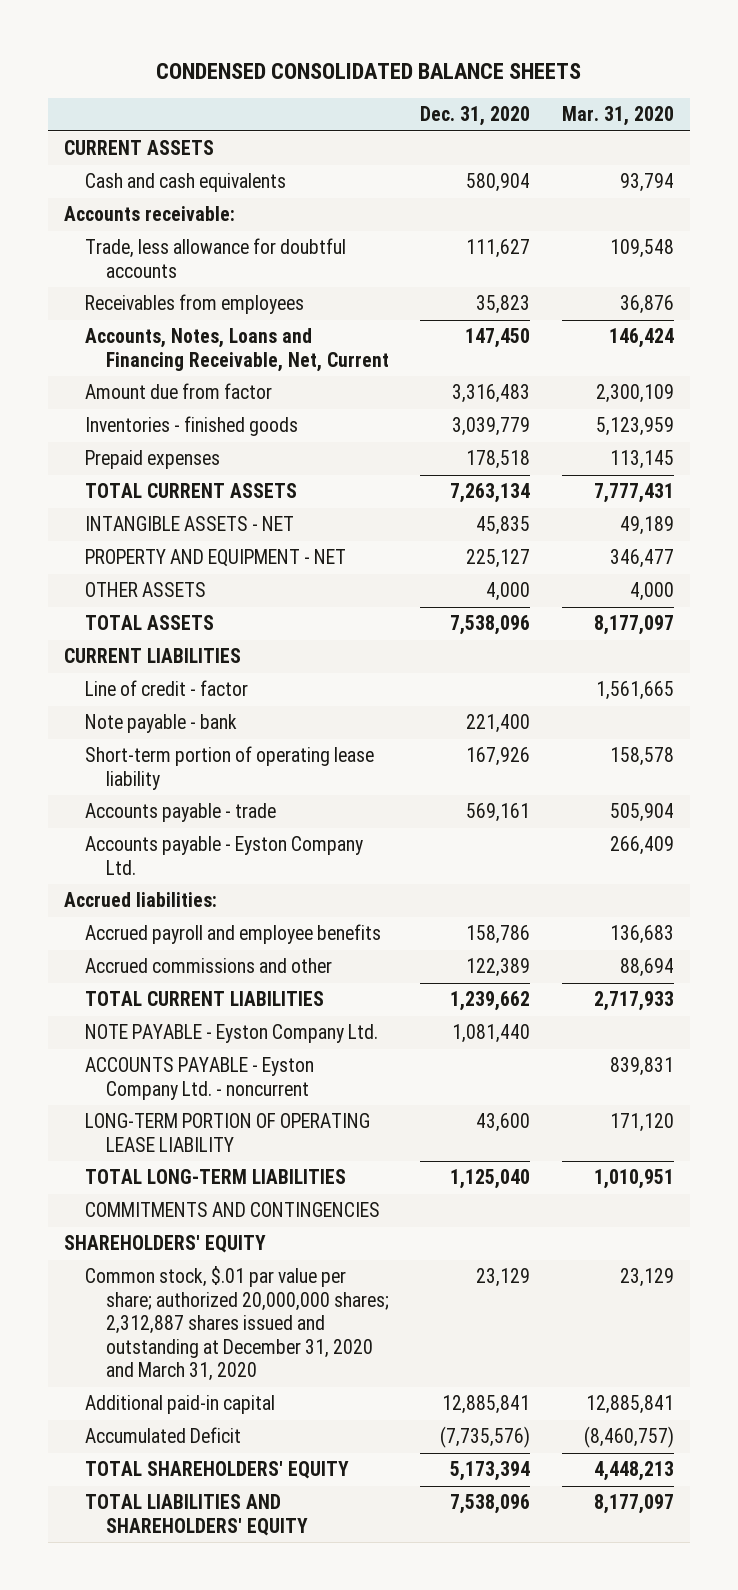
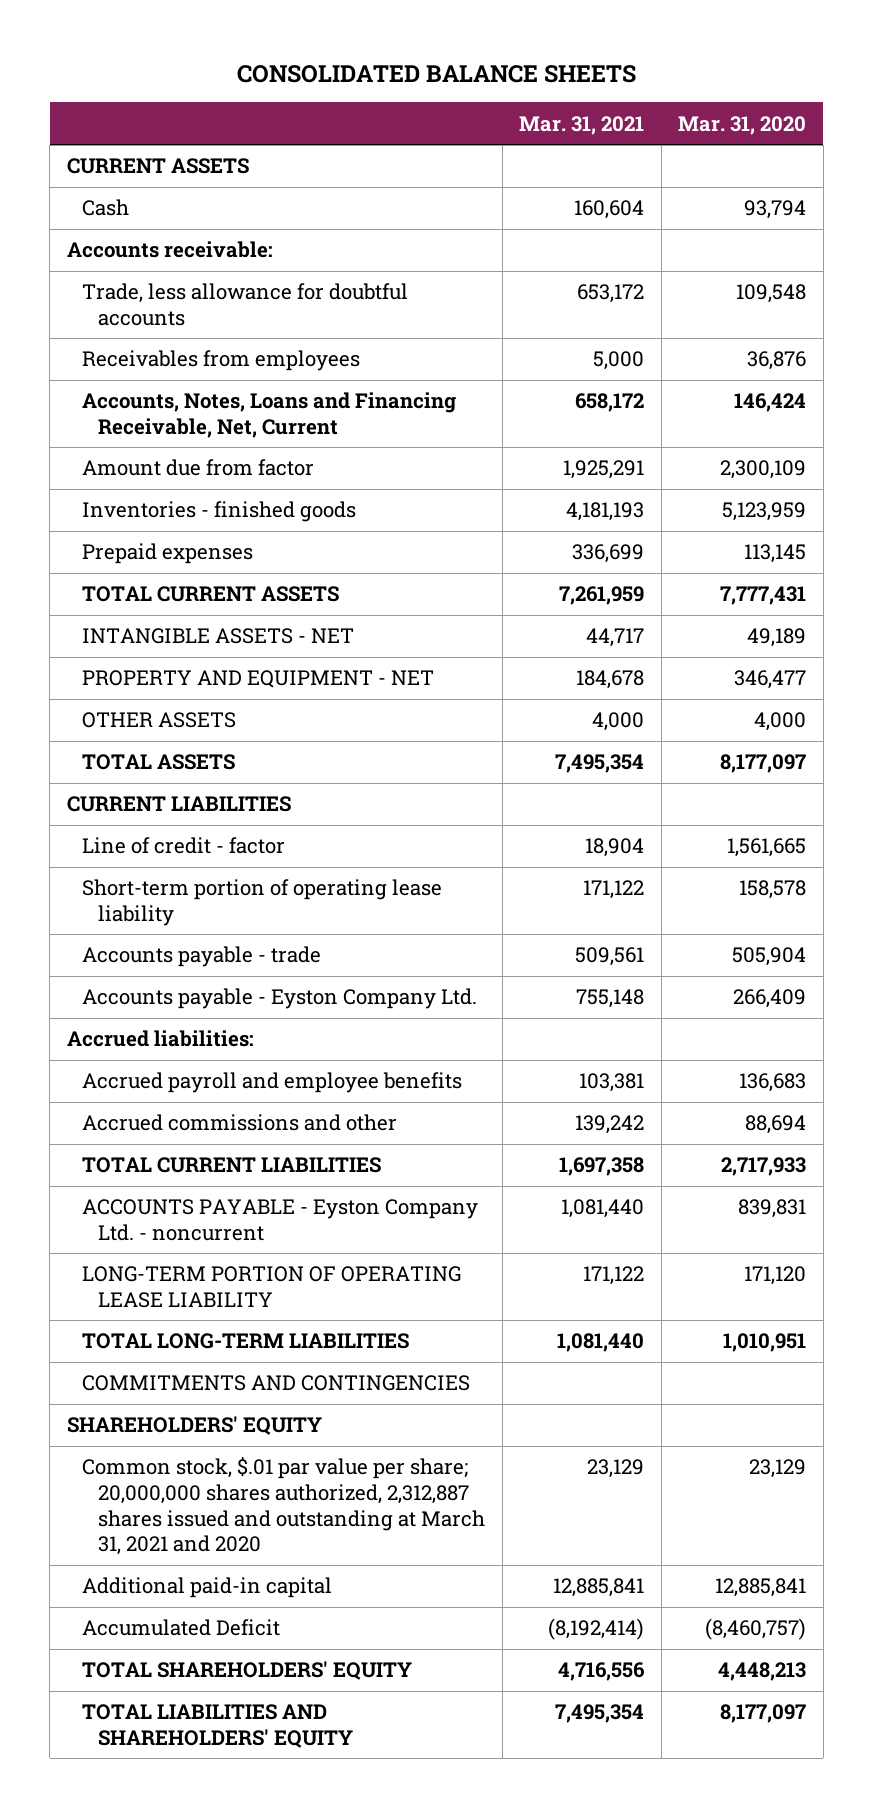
- CONDENSED CONSOLIDATED BALANCE SHEETS
+ CONSOLIDATED BALANCE SHEETS
- | Dec. 31, 2020 | Mar. 31, 2020
+ | Mar. 31, 2021 | Mar. 31, 2020
- Cash and cash equivalents | 580,904 | 93,794
+ Cash | 160,604 | 93,794
- Note payable - bank | 221,400 |
- NOTE PAYABLE - Eyston Company Ltd. | 1,081,440 |
- Common stock, $.01 par value per share; authorized 20,000,000 shares; 2,312,887 shares issued and outstanding at December 31, 2020 and March 31, 2020 | 23,129 | 23,129
+ Common stock, $.01 par value per share; 20,000,000 shares authorized, 2,312,887 shares issued and outstanding at March 31, 2021 and 2020 | 23,129 | 23,129

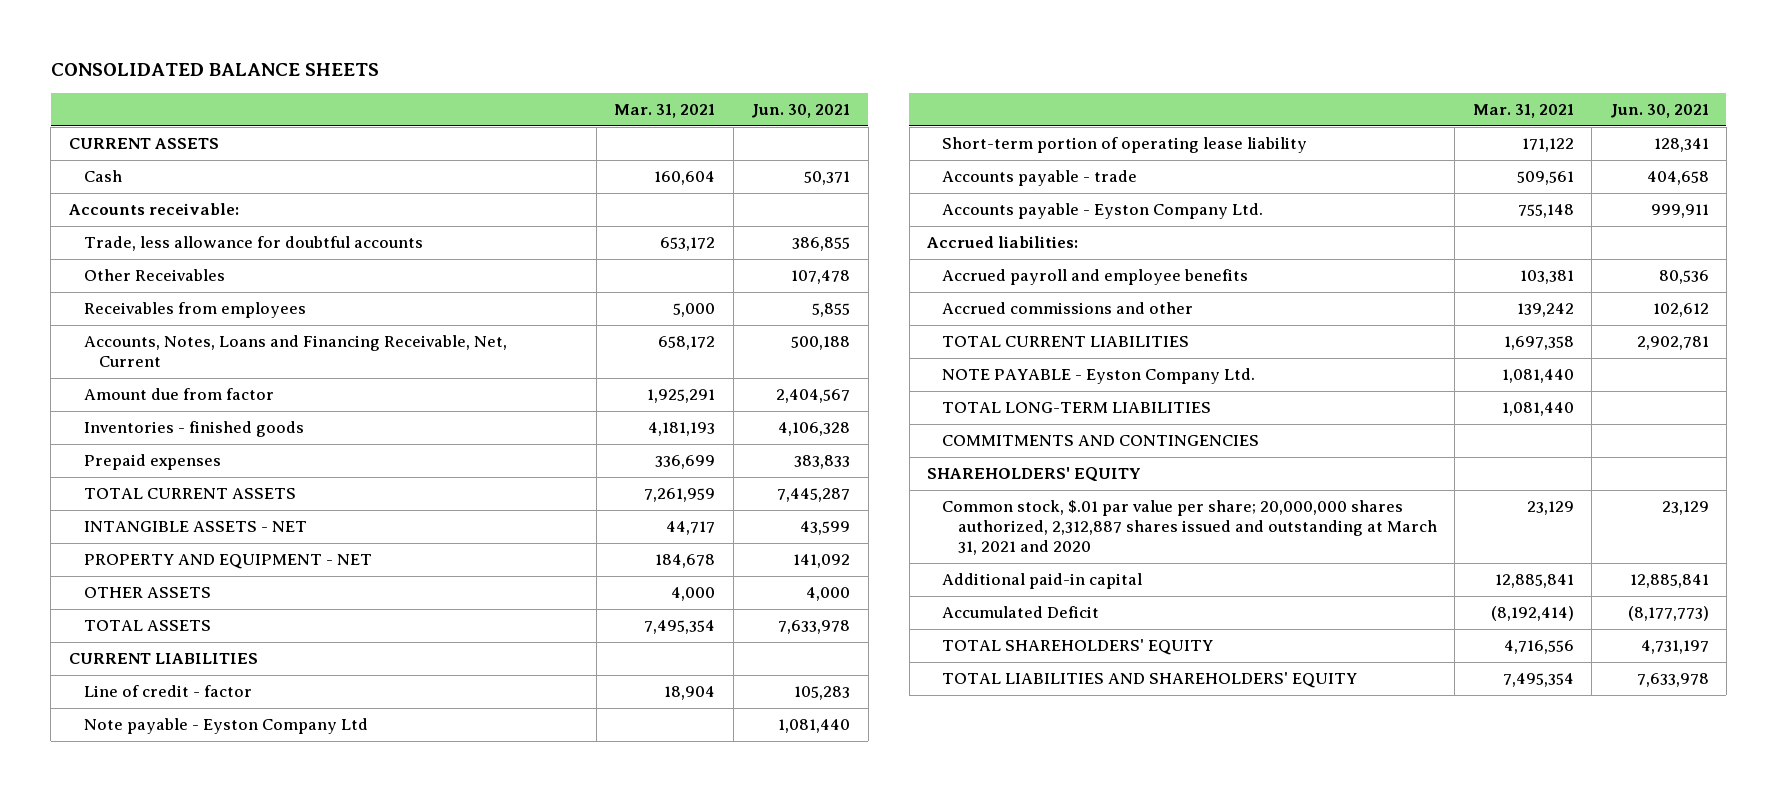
- | Mar. 31, 2021 | Mar. 31, 2020
+ | Mar. 31, 2021 | Jun. 30, 2021
+ Other Receivables | | 107,478
+ Note payable - Eyston Company Ltd | | 1,081,440
- ACCOUNTS PAYABLE - Eyston Company Ltd. - noncurrent | 1,081,440 | 839,831
- LONG-TERM PORTION OF OPERATING LEASE LIABILITY | 171,122 | 171,120
+ NOTE PAYABLE - Eyston Company Ltd. | 1,081,440 |

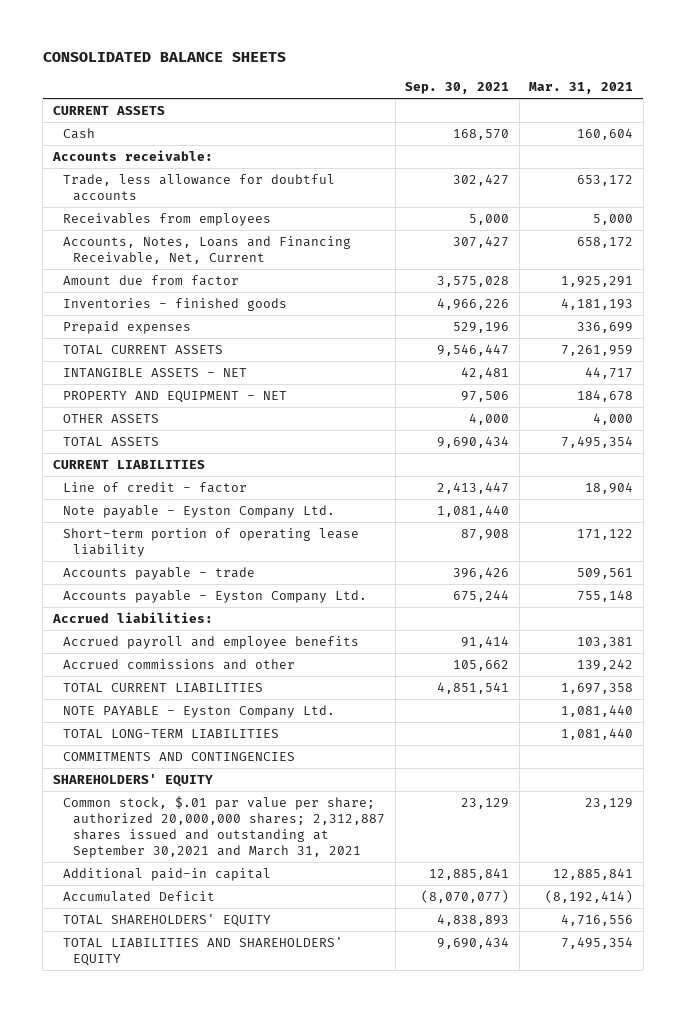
- | Mar. 31, 2021 | Jun. 30, 2021
+ | Sep. 30, 2021 | Mar. 31, 2021
- Other Receivables | | 107,478
- Note payable - Eyston Company Ltd | | 1,081,440
+ Note payable - Eyston Company Ltd. | 1,081,440 |
- Common stock, $.01 par value per share; 20,000,000 shares authorized, 2,312,887 shares issued and outstanding at March 31, 2021 and 2020 | 23,129 | 23,129
+ Common stock, $.01 par value per share; authorized 20,000,000 shares; 2,312,887 shares issued and outstanding at September 30,2021 and March 31, 2021 | 23,129 | 23,129

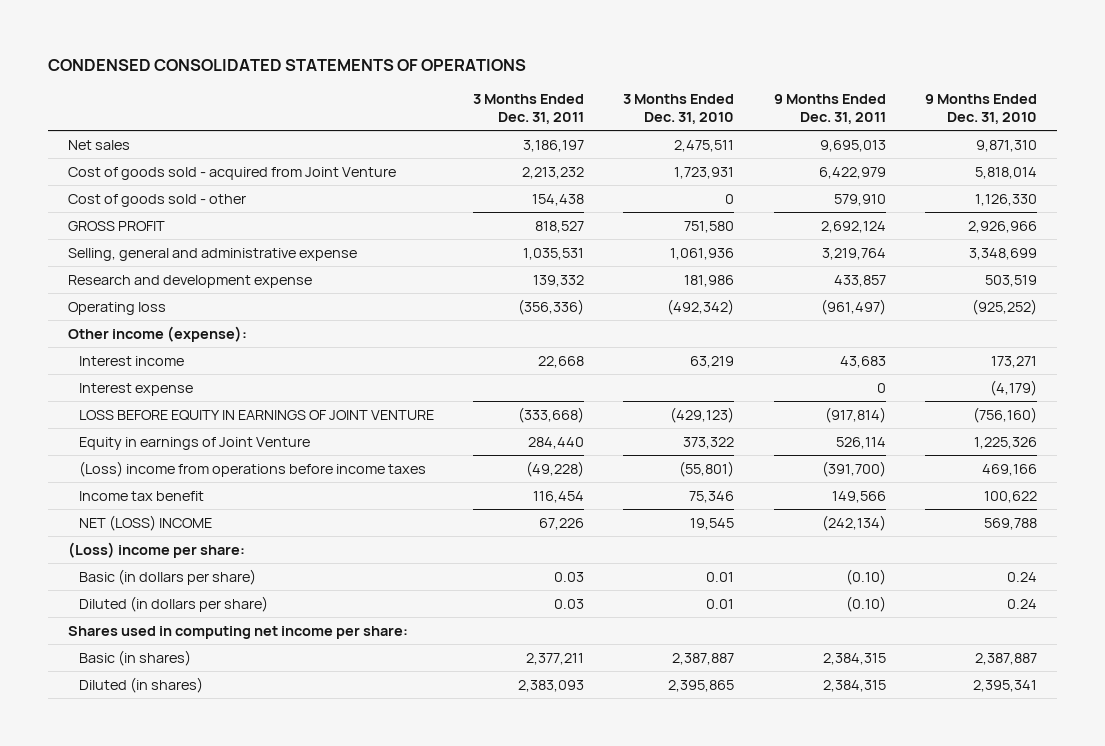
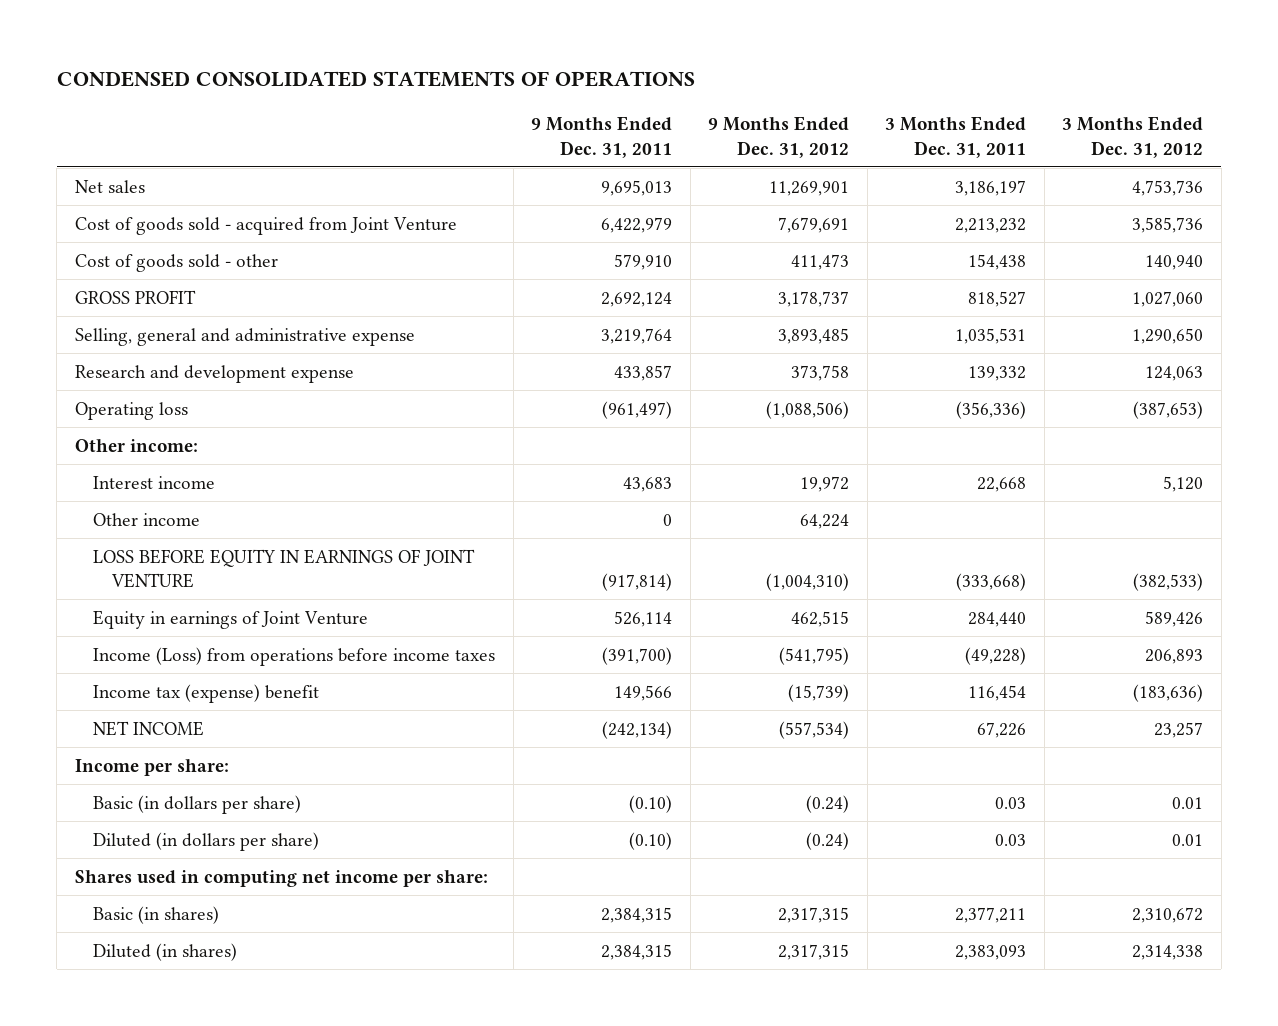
- | 3 Months Ended Dec. 31, 2011 | 3 Months Ended Dec. 31, 2010 | 9 Months Ended Dec. 31, 2011 | 9 Months Ended Dec. 31, 2010
+ | 9 Months Ended Dec. 31, 2011 | 9 Months Ended Dec. 31, 2012 | 3 Months Ended Dec. 31, 2011 | 3 Months Ended Dec. 31, 2012
- Other income (expense):
+ Other income:
- Interest expense | | | 0 | (4,179)
+ Other income | 0 | 64,224 | |
- (Loss) income from operations before income taxes | (49,228) | (55,801) | (391,700) | 469,166
- Income tax benefit | 116,454 | 75,346 | 149,566 | 100,622
- NET (LOSS) INCOME | 67,226 | 19,545 | (242,134) | 569,788
- (Loss) income per share:
+ Income (Loss) from operations before income taxes | (391,700) | (541,795) | (49,228) | 206,893
+ Income tax (expense) benefit | 149,566 | (15,739) | 116,454 | (183,636)
+ NET INCOME | (242,134) | (557,534) | 67,226 | 23,257
+ Income per share:

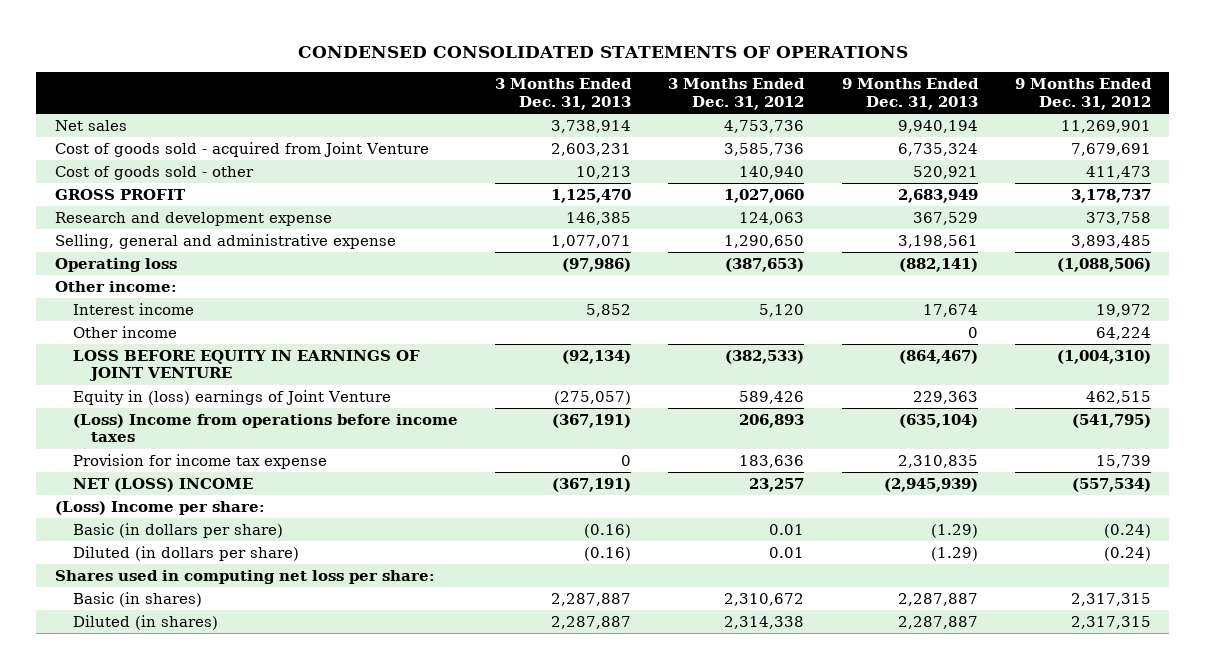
- | 9 Months Ended Dec. 31, 2011 | 9 Months Ended Dec. 31, 2012 | 3 Months Ended Dec. 31, 2011 | 3 Months Ended Dec. 31, 2012
+ | 3 Months Ended Dec. 31, 2013 | 3 Months Ended Dec. 31, 2012 | 9 Months Ended Dec. 31, 2013 | 9 Months Ended Dec. 31, 2012
moved down: Selling, general and administrative expense | 1,077,071 | 1,290,650 | 3,198,561 | 3,893,485
- Equity in earnings of Joint Venture | 526,114 | 462,515 | 284,440 | 589,426
- Income (Loss) from operations before income taxes | (391,700) | (541,795) | (49,228) | 206,893
- Income tax (expense) benefit | 149,566 | (15,739) | 116,454 | (183,636)
- NET INCOME | (242,134) | (557,534) | 67,226 | 23,257
- Income per share:
+ Equity in (loss) earnings of Joint Venture | (275,057) | 589,426 | 229,363 | 462,515
+ (Loss) Income from operations before income taxes | (367,191) | 206,893 | (635,104) | (541,795)
+ Provision for income tax expense | 0 | 183,636 | 2,310,835 | 15,739
+ NET (LOSS) INCOME | (367,191) | 23,257 | (2,945,939) | (557,534)
+ (Loss) Income per share:
- Shares used in computing net income per share:
+ Shares used in computing net loss per share:

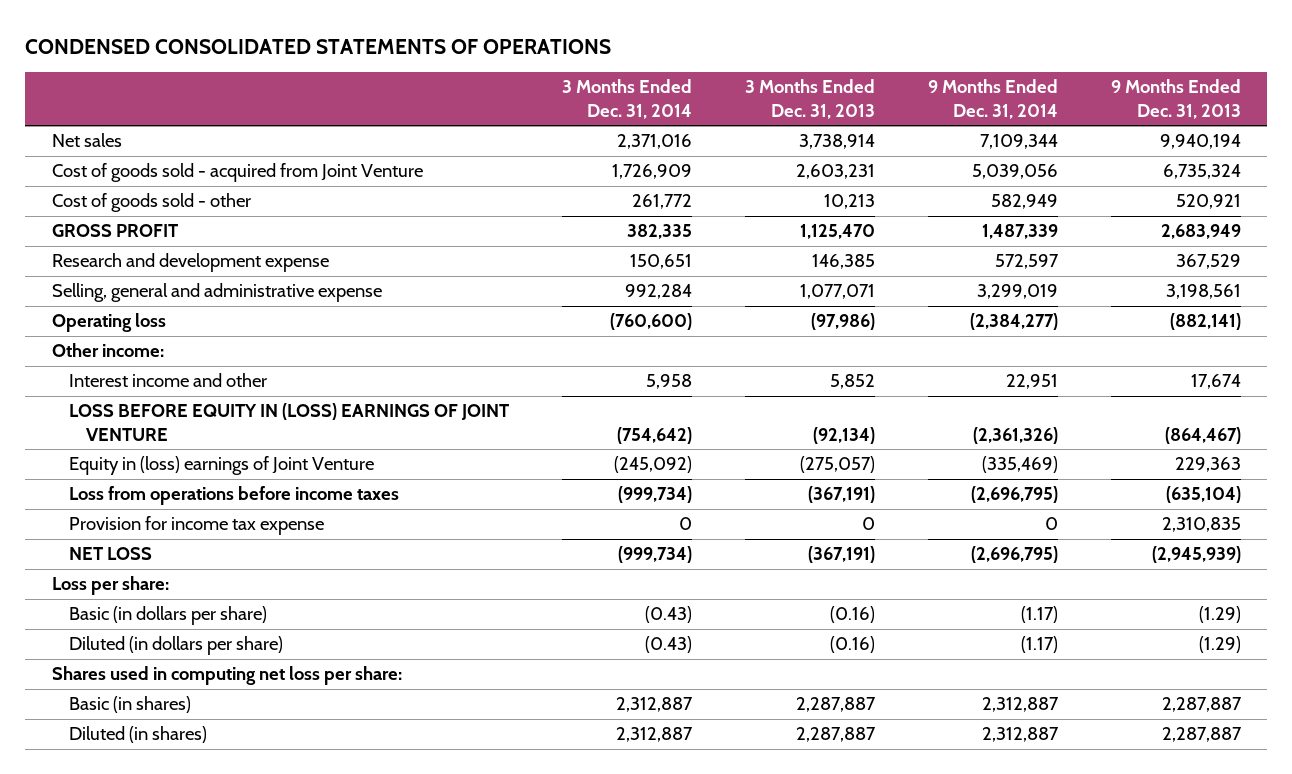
- | 3 Months Ended Dec. 31, 2013 | 3 Months Ended Dec. 31, 2012 | 9 Months Ended Dec. 31, 2013 | 9 Months Ended Dec. 31, 2012
+ | 3 Months Ended Dec. 31, 2014 | 3 Months Ended Dec. 31, 2013 | 9 Months Ended Dec. 31, 2014 | 9 Months Ended Dec. 31, 2013
- Interest income | 5,852 | 5,120 | 17,674 | 19,972
- Other income | | | 0 | 64,224
- LOSS BEFORE EQUITY IN EARNINGS OF JOINT VENTURE | (92,134) | (382,533) | (864,467) | (1,004,310)
+ Interest income and other | 5,958 | 5,852 | 22,951 | 17,674
+ LOSS BEFORE EQUITY IN (LOSS) EARNINGS OF JOINT VENTURE | (754,642) | (92,134) | (2,361,326) | (864,467)
- (Loss) Income from operations before income taxes | (367,191) | 206,893 | (635,104) | (541,795)
+ Loss from operations before income taxes | (999,734) | (367,191) | (2,696,795) | (635,104)
- NET (LOSS) INCOME | (367,191) | 23,257 | (2,945,939) | (557,534)
- (Loss) Income per share:
+ NET LOSS | (999,734) | (367,191) | (2,696,795) | (2,945,939)
+ Loss per share:

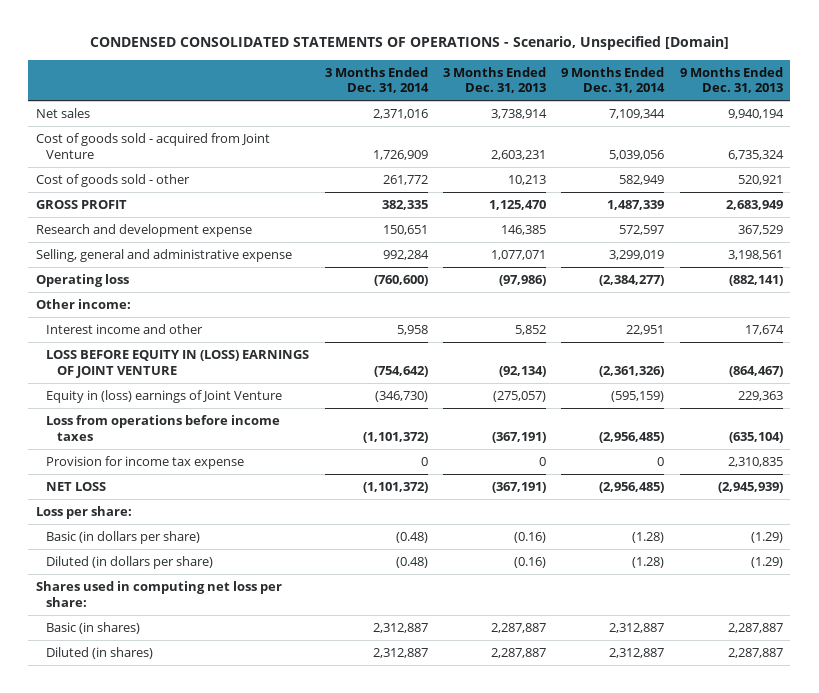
- CONDENSED CONSOLIDATED STATEMENTS OF OPERATIONS
+ CONDENSED CONSOLIDATED STATEMENTS OF OPERATIONS - Scenario, Unspecified [Domain]
- Equity in (loss) earnings of Joint Venture | (245,092) | (275,057) | (335,469) | 229,363
- Loss from operations before income taxes | (999,734) | (367,191) | (2,696,795) | (635,104)
+ Equity in (loss) earnings of Joint Venture | (346,730) | (275,057) | (595,159) | 229,363
+ Loss from operations before income taxes | (1,101,372) | (367,191) | (2,956,485) | (635,104)
- NET LOSS | (999,734) | (367,191) | (2,696,795) | (2,945,939)
+ NET LOSS | (1,101,372) | (367,191) | (2,956,485) | (2,945,939)
- Basic (in dollars per share) | (0.43) | (0.16) | (1.17) | (1.29)
- Diluted (in dollars per share) | (0.43) | (0.16) | (1.17) | (1.29)
+ Basic (in dollars per share) | (0.48) | (0.16) | (1.28) | (1.29)
+ Diluted (in dollars per share) | (0.48) | (0.16) | (1.28) | (1.29)

